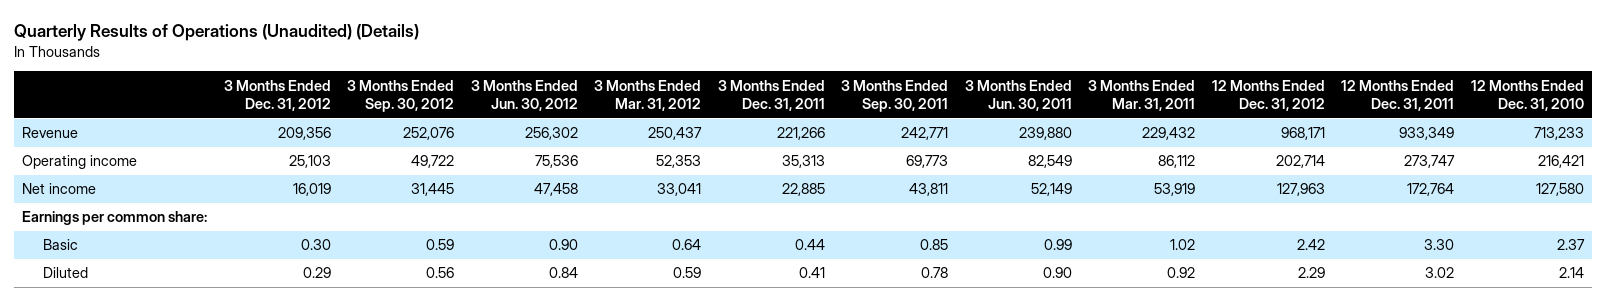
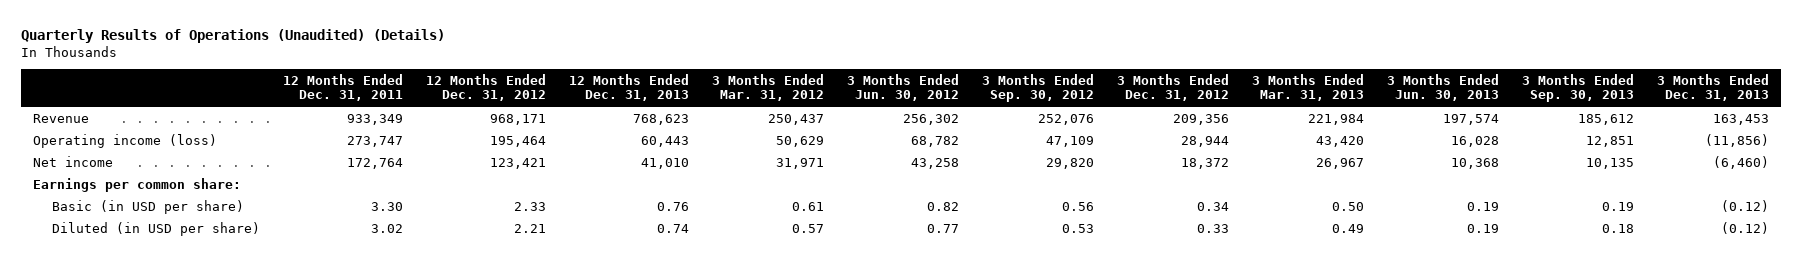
- | 3 Months Ended Dec. 31, 2012 | 3 Months Ended Sep. 30, 2012 | 3 Months Ended Jun. 30, 2012 | 3 Months Ended Mar. 31, 2012 | 3 Months Ended Dec. 31, 2011 | 3 Months Ended Sep. 30, 2011 | 3 Months Ended Jun. 30, 2011 | 3 Months Ended Mar. 31, 2011 | 12 Months Ended Dec. 31, 2012 | 12 Months Ended Dec. 31, 2011 | 12 Months Ended Dec. 31, 2010
+ | 12 Months Ended Dec. 31, 2011 | 12 Months Ended Dec. 31, 2012 | 12 Months Ended Dec. 31, 2013 | 3 Months Ended Mar. 31, 2012 | 3 Months Ended Jun. 30, 2012 | 3 Months Ended Sep. 30, 2012 | 3 Months Ended Dec. 31, 2012 | 3 Months Ended Mar. 31, 2013 | 3 Months Ended Jun. 30, 2013 | 3 Months Ended Sep. 30, 2013 | 3 Months Ended Dec. 31, 2013
- Operating income | 25,103 | 49,722 | 75,536 | 52,353 | 35,313 | 69,773 | 82,549 | 86,112 | 202,714 | 273,747 | 216,421
- Net income | 16,019 | 31,445 | 47,458 | 33,041 | 22,885 | 43,811 | 52,149 | 53,919 | 127,963 | 172,764 | 127,580
+ Operating income (loss) | 273,747 | 195,464 | 60,443 | 50,629 | 68,782 | 47,109 | 28,944 | 43,420 | 16,028 | 12,851 | (11,856)
+ Net income | 172,764 | 123,421 | 41,010 | 31,971 | 43,258 | 29,820 | 18,372 | 26,967 | 10,368 | 10,135 | (6,460)
- Basic | 0.30 | 0.59 | 0.90 | 0.64 | 0.44 | 0.85 | 0.99 | 1.02 | 2.42 | 3.30 | 2.37
- Diluted | 0.29 | 0.56 | 0.84 | 0.59 | 0.41 | 0.78 | 0.90 | 0.92 | 2.29 | 3.02 | 2.14
+ Basic (in USD per share) | 3.30 | 2.33 | 0.76 | 0.61 | 0.82 | 0.56 | 0.34 | 0.50 | 0.19 | 0.19 | (0.12)
+ Diluted (in USD per share) | 3.02 | 2.21 | 0.74 | 0.57 | 0.77 | 0.53 | 0.33 | 0.49 | 0.19 | 0.18 | (0.12)

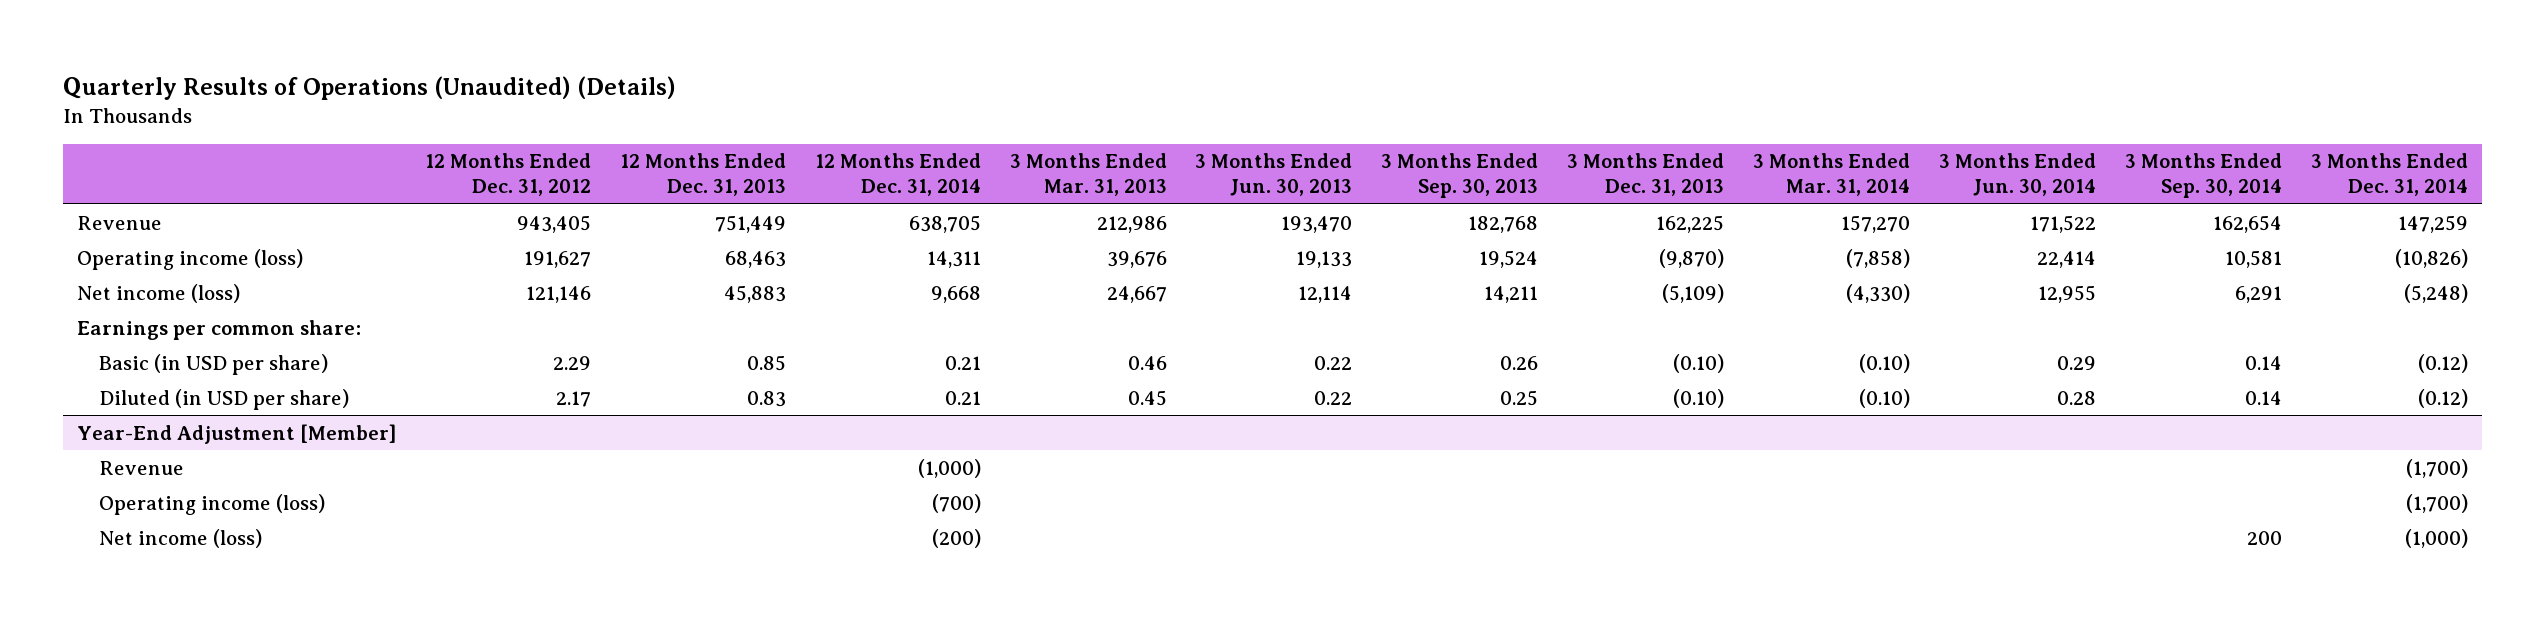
- | 12 Months Ended Dec. 31, 2011 | 12 Months Ended Dec. 31, 2012 | 12 Months Ended Dec. 31, 2013 | 3 Months Ended Mar. 31, 2012 | 3 Months Ended Jun. 30, 2012 | 3 Months Ended Sep. 30, 2012 | 3 Months Ended Dec. 31, 2012 | 3 Months Ended Mar. 31, 2013 | 3 Months Ended Jun. 30, 2013 | 3 Months Ended Sep. 30, 2013 | 3 Months Ended Dec. 31, 2013
+ | 12 Months Ended Dec. 31, 2012 | 12 Months Ended Dec. 31, 2013 | 12 Months Ended Dec. 31, 2014 | 3 Months Ended Mar. 31, 2013 | 3 Months Ended Jun. 30, 2013 | 3 Months Ended Sep. 30, 2013 | 3 Months Ended Dec. 31, 2013 | 3 Months Ended Mar. 31, 2014 | 3 Months Ended Jun. 30, 2014 | 3 Months Ended Sep. 30, 2014 | 3 Months Ended Dec. 31, 2014
- Revenue | 933,349 | 968,171 | 768,623 | 250,437 | 256,302 | 252,076 | 209,356 | 221,984 | 197,574 | 185,612 | 163,453
- Operating income (loss) | 273,747 | 195,464 | 60,443 | 50,629 | 68,782 | 47,109 | 28,944 | 43,420 | 16,028 | 12,851 | (11,856)
- Net income | 172,764 | 123,421 | 41,010 | 31,971 | 43,258 | 29,820 | 18,372 | 26,967 | 10,368 | 10,135 | (6,460)
+ Revenue | 943,405 | 751,449 | 638,705 | 212,986 | 193,470 | 182,768 | 162,225 | 157,270 | 171,522 | 162,654 | 147,259
+ Operating income (loss) | 191,627 | 68,463 | 14,311 | 39,676 | 19,133 | 19,524 | (9,870) | (7,858) | 22,414 | 10,581 | (10,826)
+ Net income (loss) | 121,146 | 45,883 | 9,668 | 24,667 | 12,114 | 14,211 | (5,109) | (4,330) | 12,955 | 6,291 | (5,248)
- Basic (in USD per share) | 3.30 | 2.33 | 0.76 | 0.61 | 0.82 | 0.56 | 0.34 | 0.50 | 0.19 | 0.19 | (0.12)
- Diluted (in USD per share) | 3.02 | 2.21 | 0.74 | 0.57 | 0.77 | 0.53 | 0.33 | 0.49 | 0.19 | 0.18 | (0.12)
+ Basic (in USD per share) | 2.29 | 0.85 | 0.21 | 0.46 | 0.22 | 0.26 | (0.10) | (0.10) | 0.29 | 0.14 | (0.12)
+ Diluted (in USD per share) | 2.17 | 0.83 | 0.21 | 0.45 | 0.22 | 0.25 | (0.10) | (0.10) | 0.28 | 0.14 | (0.12)
+ Year-End Adjustment [Member]
+ Revenue | | | (1,000) | | | | | | | | (1,700)
+ Operating income (loss) | | | (700) | | | | | | | | (1,700)
+ Net income (loss) | | | (200) | | | | | | | 200 | (1,000)

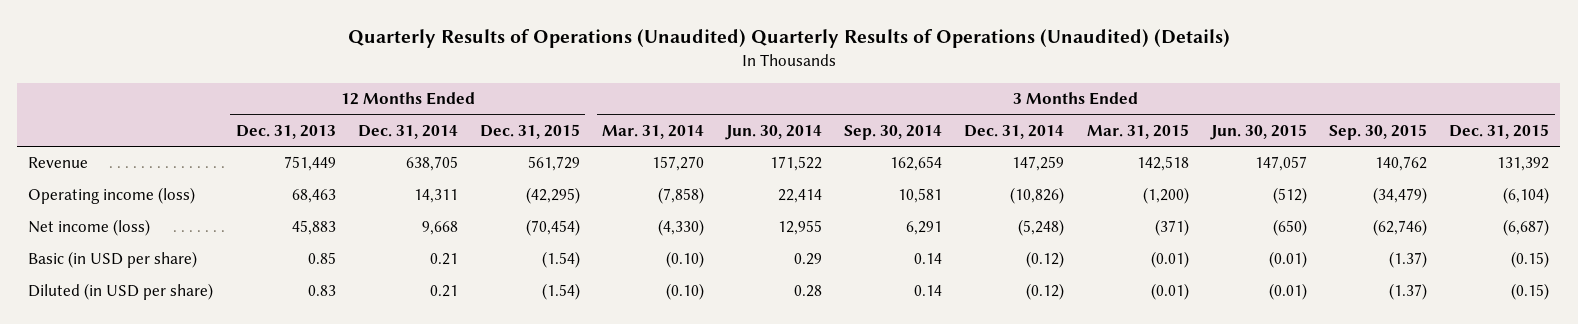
- Quarterly Results of Operations (Unaudited) (Details)
+ Quarterly Results of Operations (Unaudited) Quarterly Results of Operations (Unaudited) (Details)
- | 12 Months Ended Dec. 31, 2012 | 12 Months Ended Dec. 31, 2013 | 12 Months Ended Dec. 31, 2014 | 3 Months Ended Mar. 31, 2013 | 3 Months Ended Jun. 30, 2013 | 3 Months Ended Sep. 30, 2013 | 3 Months Ended Dec. 31, 2013 | 3 Months Ended Mar. 31, 2014 | 3 Months Ended Jun. 30, 2014 | 3 Months Ended Sep. 30, 2014 | 3 Months Ended Dec. 31, 2014
+ | 12 Months Ended Dec. 31, 2013 | 12 Months Ended Dec. 31, 2014 | 12 Months Ended Dec. 31, 2015 | 3 Months Ended Mar. 31, 2014 | 3 Months Ended Jun. 30, 2014 | 3 Months Ended Sep. 30, 2014 | 3 Months Ended Dec. 31, 2014 | 3 Months Ended Mar. 31, 2015 | 3 Months Ended Jun. 30, 2015 | 3 Months Ended Sep. 30, 2015 | 3 Months Ended Dec. 31, 2015
- Earnings per common share:
- Year-End Adjustment [Member]
- Revenue | | | (1,000) | | | | | | | | (1,700)
- Operating income (loss) | | | (700) | | | | | | | | (1,700)
- Net income (loss) | | | (200) | | | | | | | 200 | (1,000)

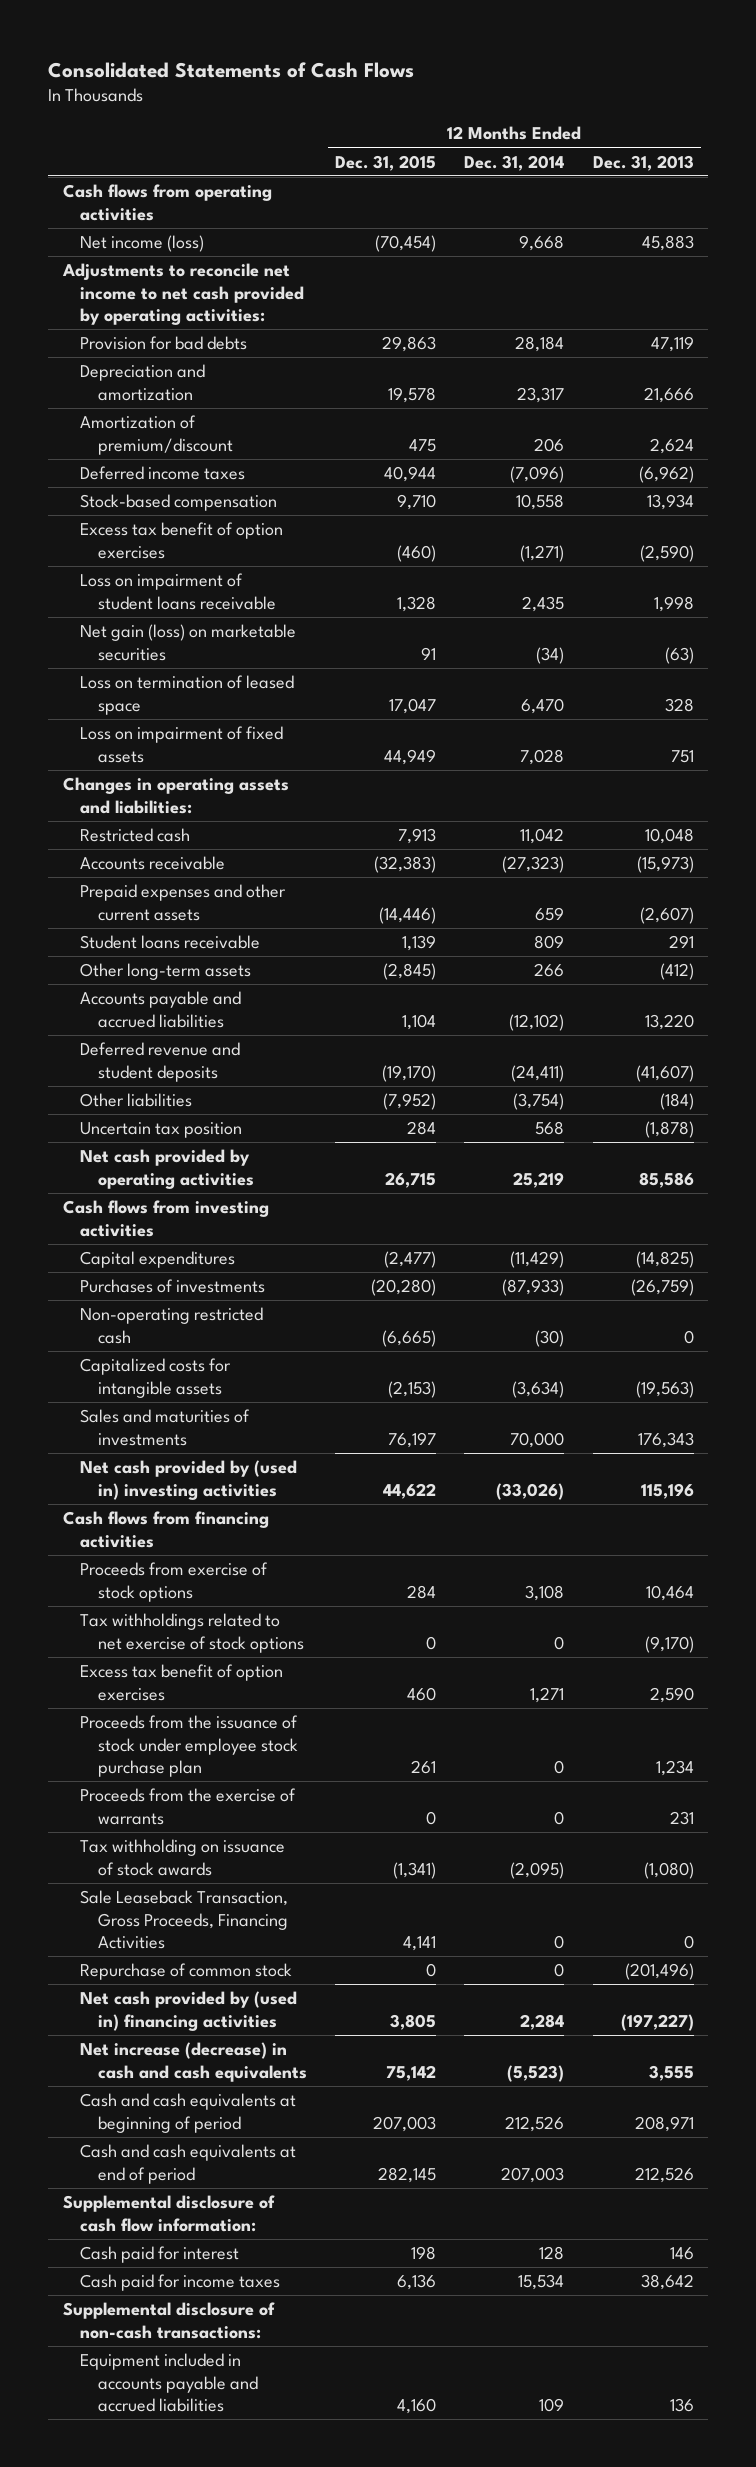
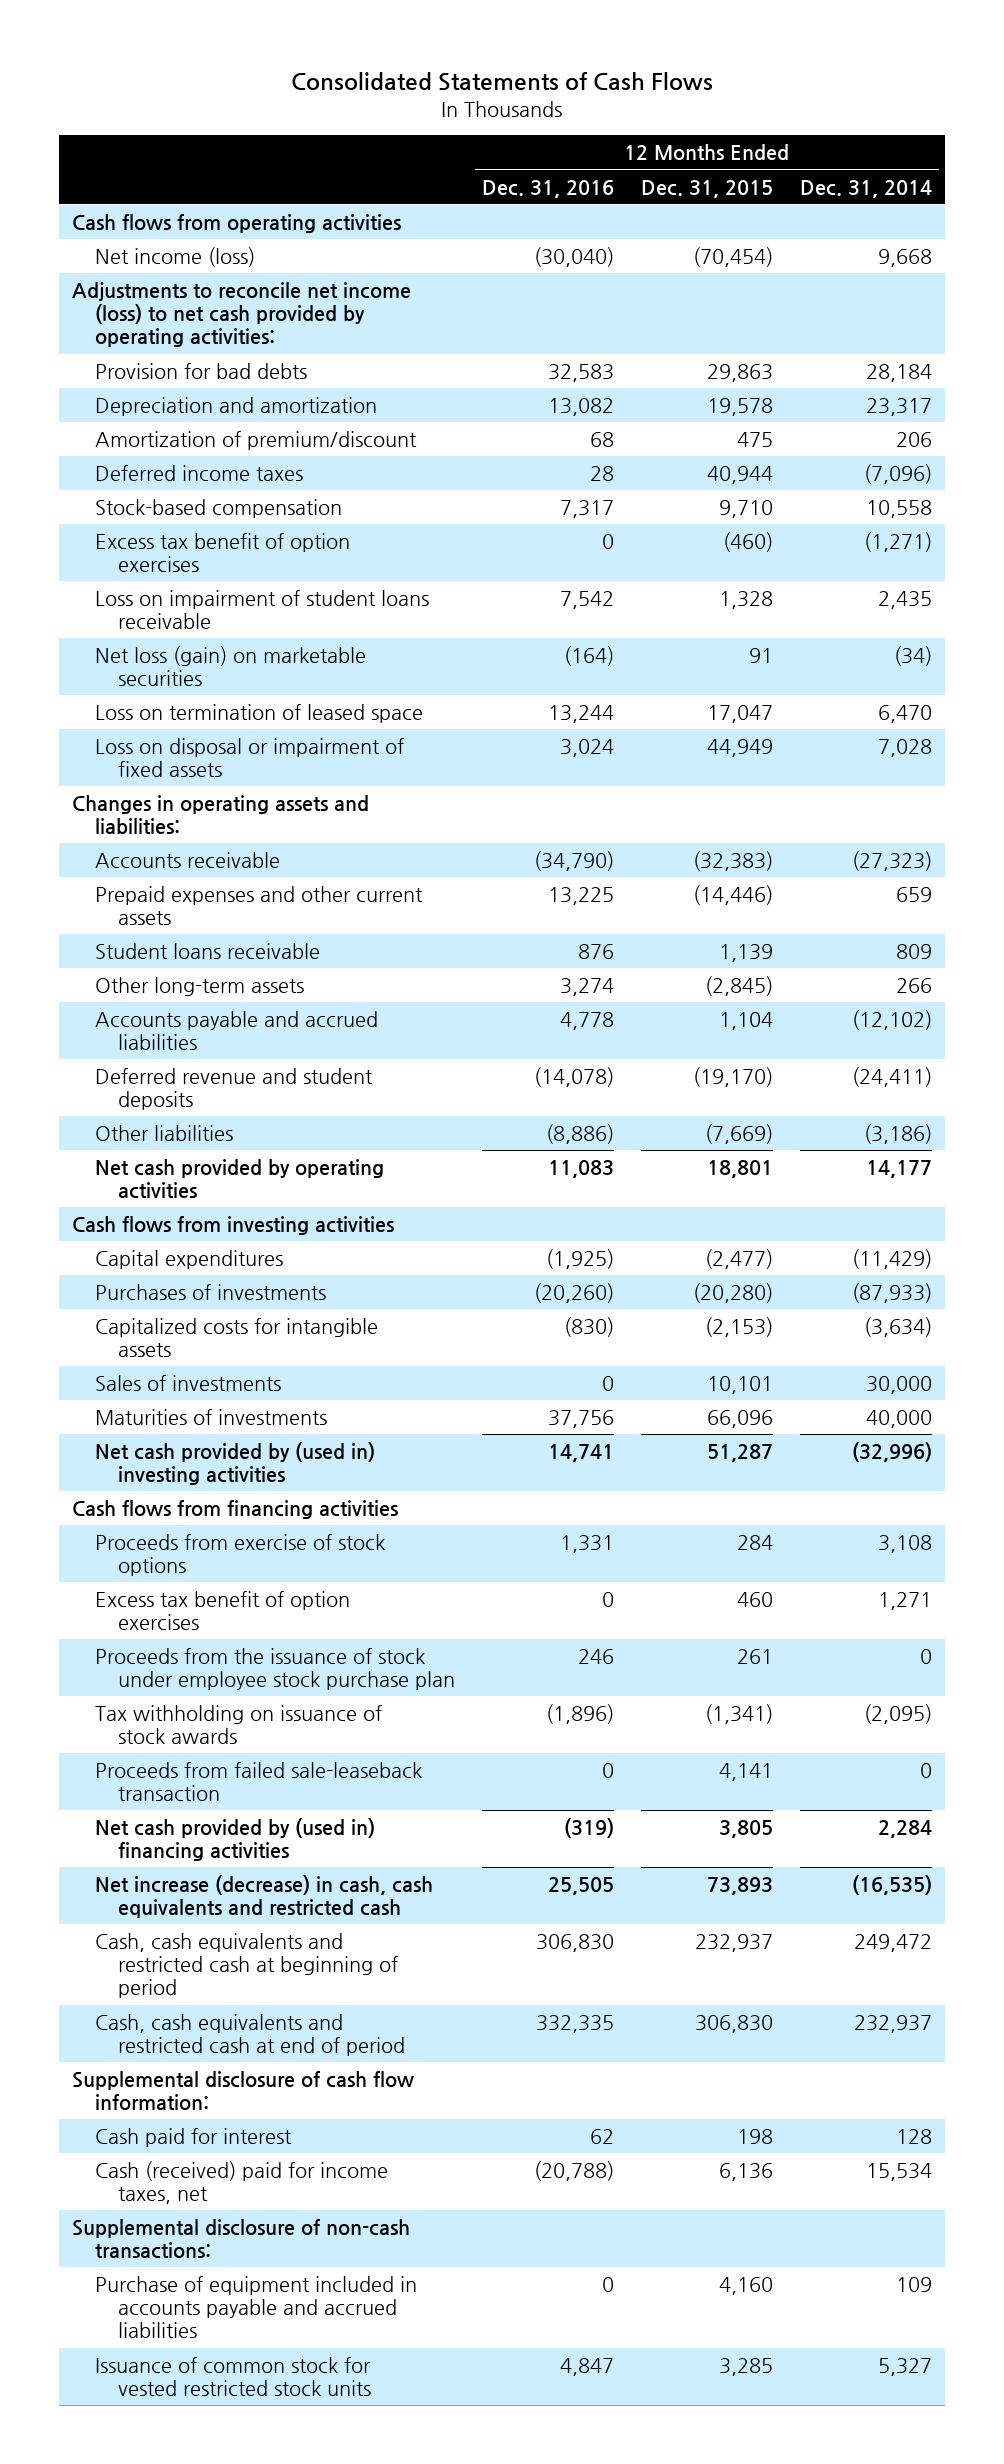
- | 12 Months Ended Dec. 31, 2015 | 12 Months Ended Dec. 31, 2014 | 12 Months Ended Dec. 31, 2013
+ | 12 Months Ended Dec. 31, 2016 | 12 Months Ended Dec. 31, 2015 | 12 Months Ended Dec. 31, 2014
- Adjustments to reconcile net income to net cash provided by operating activities:
+ Adjustments to reconcile net income (loss) to net cash provided by operating activities:
- Net gain (loss) on marketable securities | 91 | (34) | (63)
+ Net loss (gain) on marketable securities | (164) | 91 | (34)
- Loss on impairment of fixed assets | 44,949 | 7,028 | 751
+ Loss on disposal or impairment of fixed assets | 3,024 | 44,949 | 7,028
- Restricted cash | 7,913 | 11,042 | 10,048
- Other liabilities | (7,952) | (3,754) | (184)
- Uncertain tax position | 284 | 568 | (1,878)
- Net cash provided by operating activities | 26,715 | 25,219 | 85,586
+ Other liabilities | (8,886) | (7,669) | (3,186)
+ Net cash provided by operating activities | 11,083 | 18,801 | 14,177
- Non-operating restricted cash | (6,665) | (30) | 0
- Sales and maturities of investments | 76,197 | 70,000 | 176,343
- Net cash provided by (used in) investing activities | 44,622 | (33,026) | 115,196
+ Sales of investments | 0 | 10,101 | 30,000
+ Maturities of investments | 37,756 | 66,096 | 40,000
+ Net cash provided by (used in) investing activities | 14,741 | 51,287 | (32,996)
- Tax withholdings related to net exercise of stock options | 0 | 0 | (9,170)
- Proceeds from the exercise of warrants | 0 | 0 | 231
- Sale Leaseback Transaction, Gross Proceeds, Financing Activities | 4,141 | 0 | 0
- Repurchase of common stock | 0 | 0 | (201,496)
+ Proceeds from failed sale-leaseback transaction | 0 | 4,141 | 0
- Net increase (decrease) in cash and cash equivalents | 75,142 | (5,523) | 3,555
- Cash and cash equivalents at beginning of period | 207,003 | 212,526 | 208,971
- Cash and cash equivalents at end of period | 282,145 | 207,003 | 212,526
+ Net increase (decrease) in cash, cash equivalents and restricted cash | 25,505 | 73,893 | (16,535)
+ Cash, cash equivalents and restricted cash at beginning of period | 306,830 | 232,937 | 249,472
+ Cash, cash equivalents and restricted cash at end of period | 332,335 | 306,830 | 232,937
- Cash paid for income taxes | 6,136 | 15,534 | 38,642
+ Cash (received) paid for income taxes, net | (20,788) | 6,136 | 15,534
- Equipment included in accounts payable and accrued liabilities | 4,160 | 109 | 136
+ Purchase of equipment included in accounts payable and accrued liabilities | 0 | 4,160 | 109
+ Issuance of common stock for vested restricted stock units | 4,847 | 3,285 | 5,327

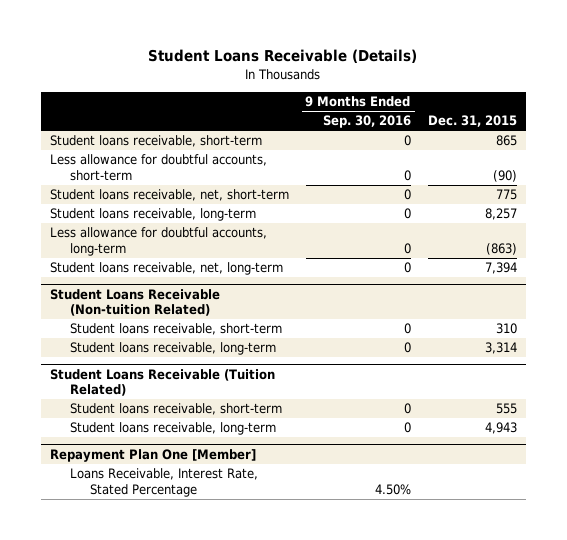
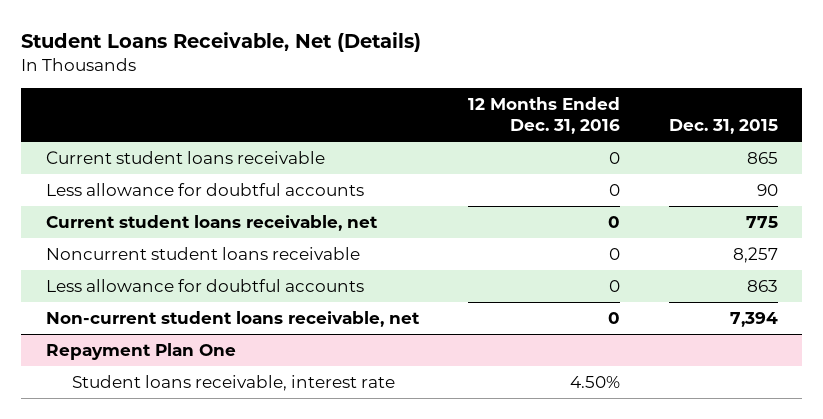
- Student Loans Receivable (Details)
+ Student Loans Receivable, Net (Details)
- | 9 Months Ended Sep. 30, 2016 | Dec. 31, 2015
+ | 12 Months Ended Dec. 31, 2016 | Dec. 31, 2015
- Student loans receivable, short-term | 0 | 865
- Less allowance for doubtful accounts, short-term | 0 | (90)
- Student loans receivable, net, short-term | 0 | 775
- Student loans receivable, long-term | 0 | 8,257
- Less allowance for doubtful accounts, long-term | 0 | (863)
- Student loans receivable, net, long-term | 0 | 7,394
- Student Loans Receivable (Non-tuition Related)
- Student loans receivable, short-term | 0 | 310
- Student loans receivable, long-term | 0 | 3,314
- Student Loans Receivable (Tuition Related)
- Student loans receivable, short-term | 0 | 555
- Student loans receivable, long-term | 0 | 4,943
- Repayment Plan One [Member]
- Loans Receivable, Interest Rate, Stated Percentage | 4.50% |
+ Current student loans receivable | 0 | 865
+ Less allowance for doubtful accounts | 0 | 90
+ Current student loans receivable, net | 0 | 775
+ Noncurrent student loans receivable | 0 | 8,257
+ Less allowance for doubtful accounts | 0 | 863
+ Non-current student loans receivable, net | 0 | 7,394
+ Repayment Plan One
+ Student loans receivable, interest rate | 4.50% |

